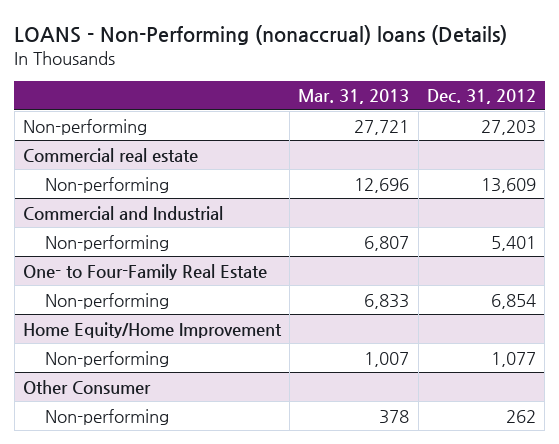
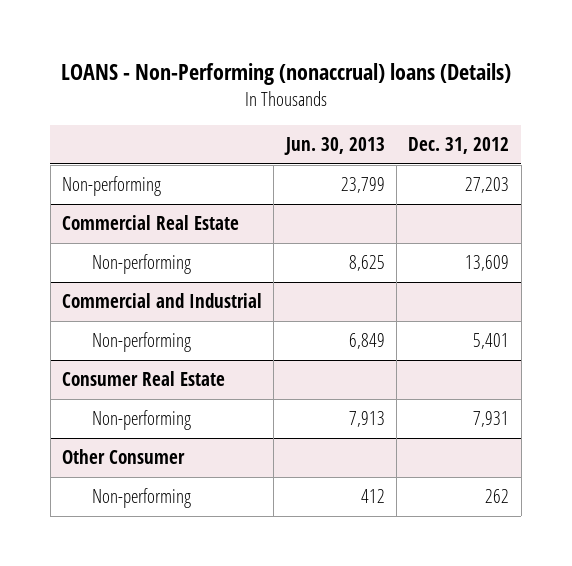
- | Mar. 31, 2013 | Dec. 31, 2012
+ | Jun. 30, 2013 | Dec. 31, 2012
- Commercial real estate
+ Commercial Real Estate
- One- to Four-Family Real Estate
- Non-performing | 6,833 | 6,854
- Home Equity/Home Improvement
- Non-performing | 1,007 | 1,077
+ Consumer Real Estate
+ Non-performing | 7,913 | 7,931

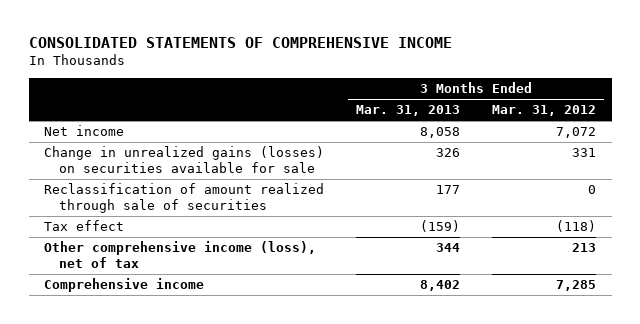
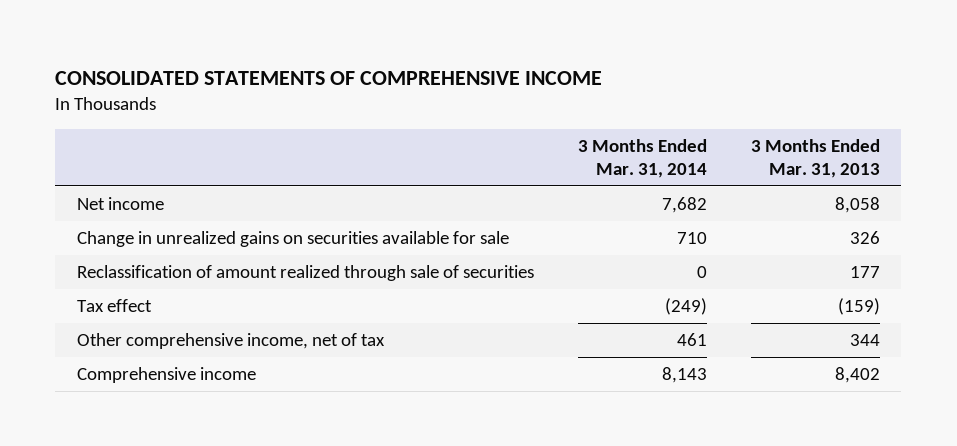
- | 3 Months Ended Mar. 31, 2013 | 3 Months Ended Mar. 31, 2012
+ | 3 Months Ended Mar. 31, 2014 | 3 Months Ended Mar. 31, 2013
- Change in unrealized gains (losses) on securities available for sale | 326 | 331
+ Change in unrealized gains on securities available for sale | 710 | 326
- Other comprehensive income (loss), net of tax | 344 | 213
+ Other comprehensive income, net of tax | 461 | 344

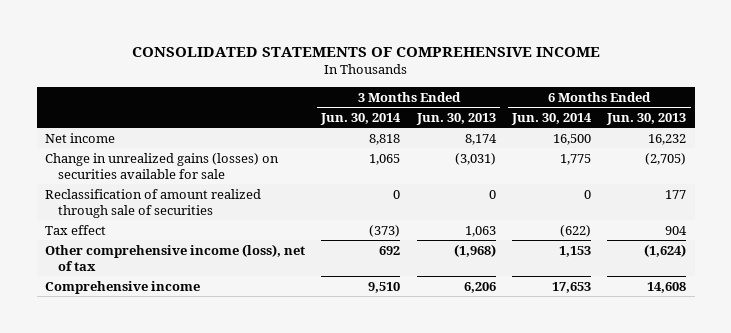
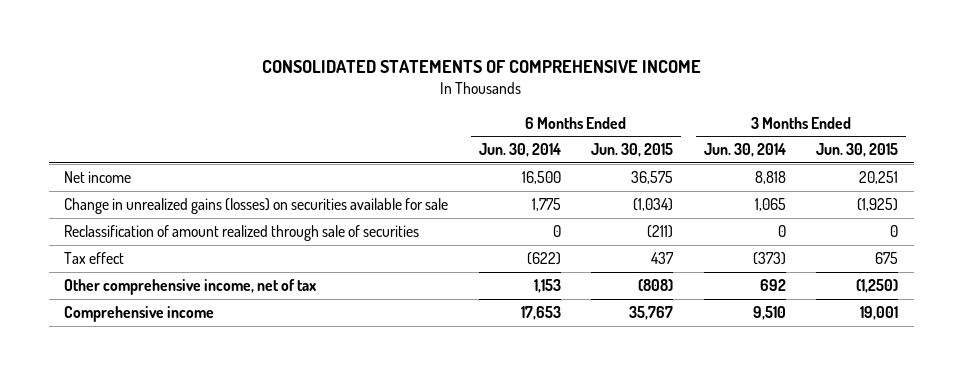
- | 3 Months Ended Jun. 30, 2014 | 3 Months Ended Jun. 30, 2013 | 6 Months Ended Jun. 30, 2014 | 6 Months Ended Jun. 30, 2013
+ | 6 Months Ended Jun. 30, 2014 | 6 Months Ended Jun. 30, 2015 | 3 Months Ended Jun. 30, 2014 | 3 Months Ended Jun. 30, 2015
- Other comprehensive income (loss), net of tax | 692 | (1,968) | 1,153 | (1,624)
+ Other comprehensive income, net of tax | 1,153 | (808) | 692 | (1,250)

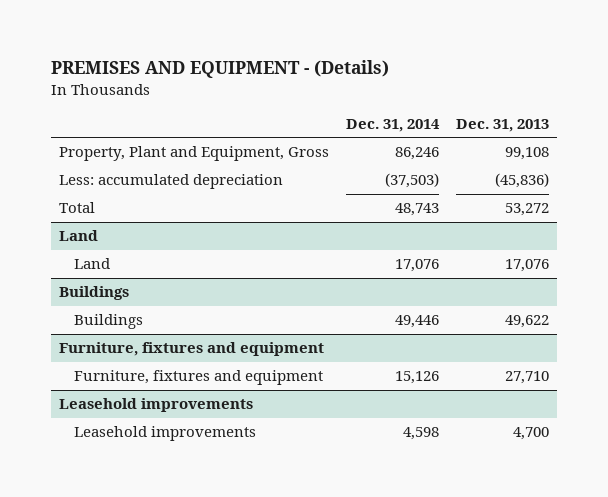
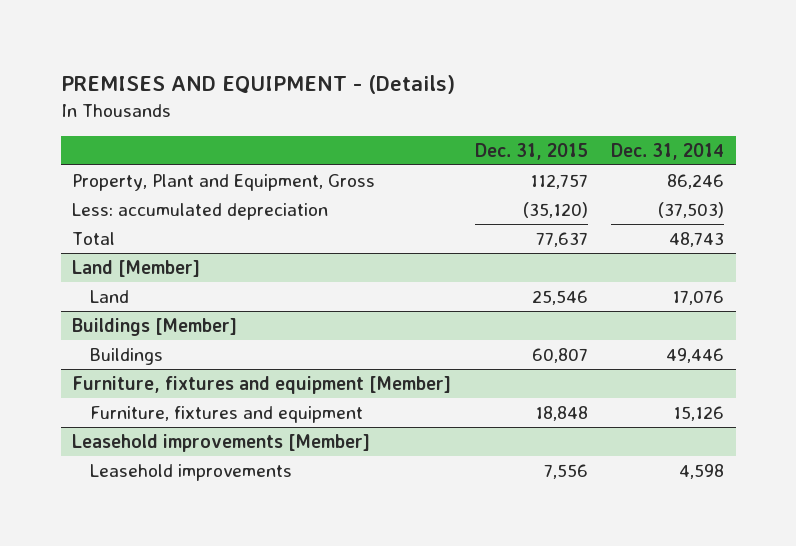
- | Dec. 31, 2014 | Dec. 31, 2013
+ | Dec. 31, 2015 | Dec. 31, 2014
- Land
+ Land [Member]
- Buildings
+ Buildings [Member]
- Furniture, fixtures and equipment
+ Furniture, fixtures and equipment [Member]
- Leasehold improvements
+ Leasehold improvements [Member]

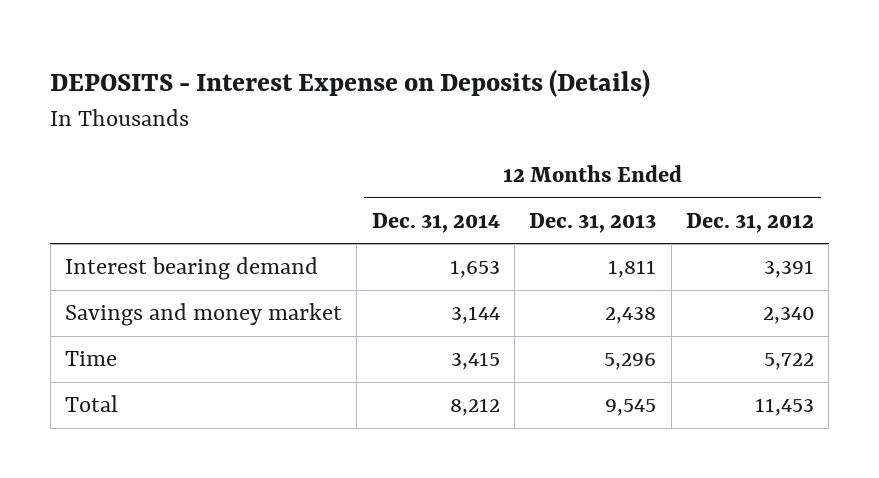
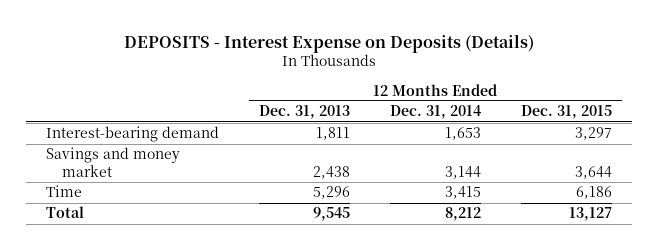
- | 12 Months Ended Dec. 31, 2014 | 12 Months Ended Dec. 31, 2013 | 12 Months Ended Dec. 31, 2012
+ | 12 Months Ended Dec. 31, 2013 | 12 Months Ended Dec. 31, 2014 | 12 Months Ended Dec. 31, 2015
- Interest bearing demand | 1,653 | 1,811 | 3,391
+ Interest-bearing demand | 1,811 | 1,653 | 3,297

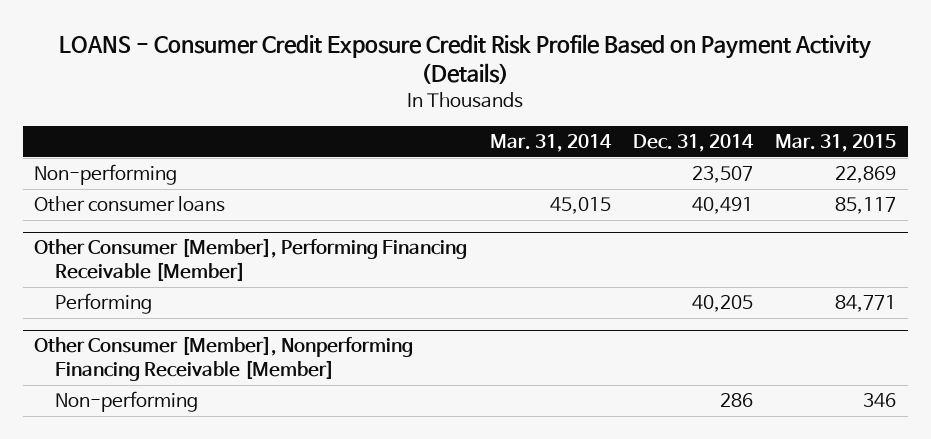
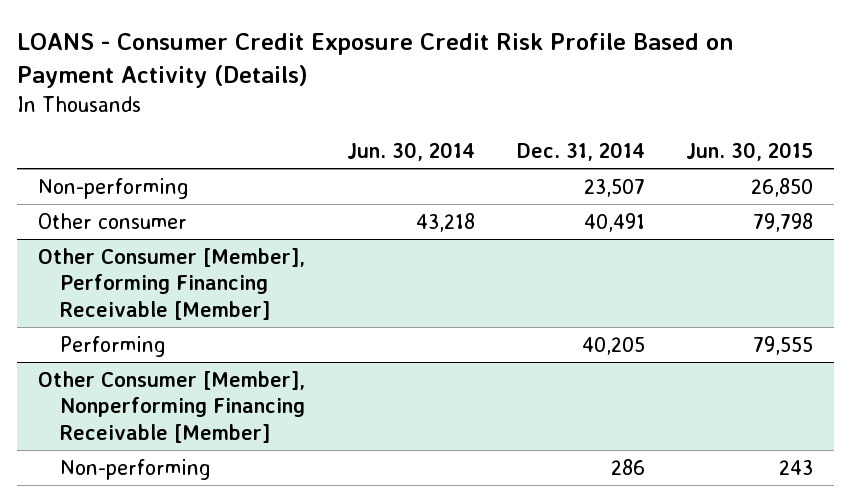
- | Mar. 31, 2014 | Dec. 31, 2014 | Mar. 31, 2015
+ | Jun. 30, 2014 | Dec. 31, 2014 | Jun. 30, 2015
- Other consumer loans | 45,015 | 40,491 | 85,117
+ Other consumer | 43,218 | 40,491 | 79,798

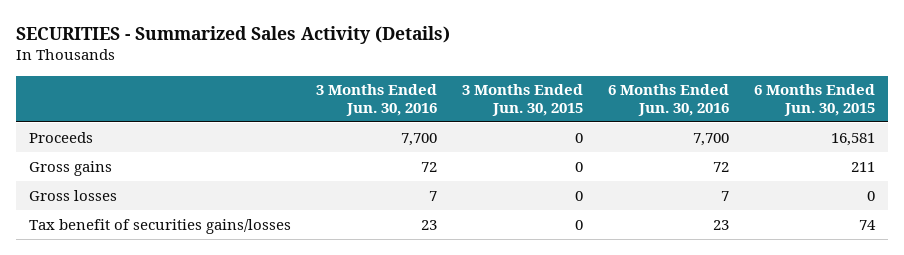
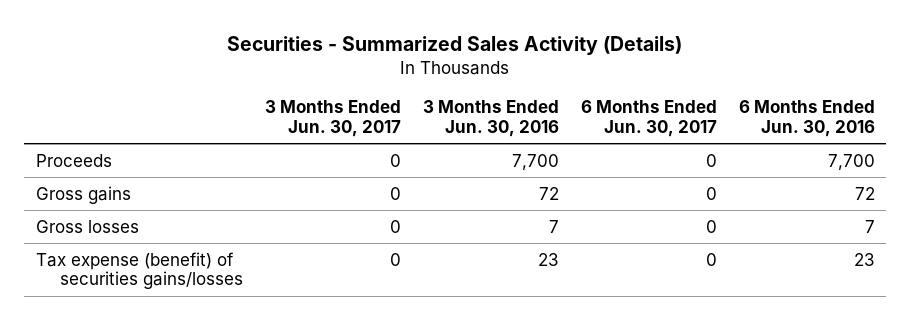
- SECURITIES - Summarized Sales Activity (Details)
+ Securities - Summarized Sales Activity (Details)
- | 3 Months Ended Jun. 30, 2016 | 3 Months Ended Jun. 30, 2015 | 6 Months Ended Jun. 30, 2016 | 6 Months Ended Jun. 30, 2015
+ | 3 Months Ended Jun. 30, 2017 | 3 Months Ended Jun. 30, 2016 | 6 Months Ended Jun. 30, 2017 | 6 Months Ended Jun. 30, 2016
- Tax benefit of securities gains/losses | 23 | 0 | 23 | 74
+ Tax expense (benefit) of securities gains/losses | 0 | 23 | 0 | 23

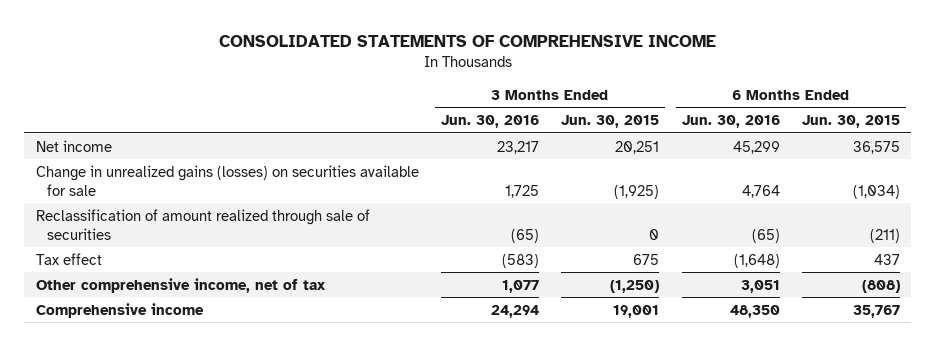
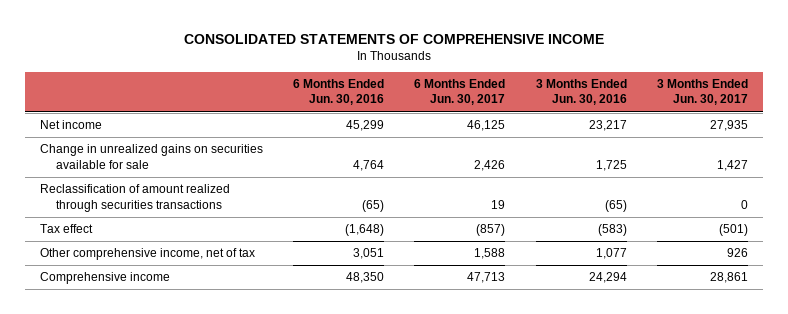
- | 3 Months Ended Jun. 30, 2016 | 3 Months Ended Jun. 30, 2015 | 6 Months Ended Jun. 30, 2016 | 6 Months Ended Jun. 30, 2015
+ | 6 Months Ended Jun. 30, 2016 | 6 Months Ended Jun. 30, 2017 | 3 Months Ended Jun. 30, 2016 | 3 Months Ended Jun. 30, 2017
- Change in unrealized gains (losses) on securities available for sale | 1,725 | (1,925) | 4,764 | (1,034)
- Reclassification of amount realized through sale of securities | (65) | 0 | (65) | (211)
+ Change in unrealized gains on securities available for sale | 4,764 | 2,426 | 1,725 | 1,427
+ Reclassification of amount realized through securities transactions | (65) | 19 | (65) | 0

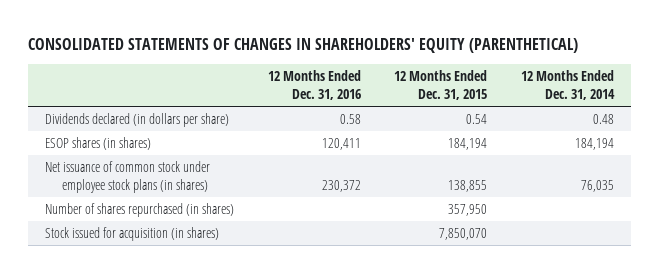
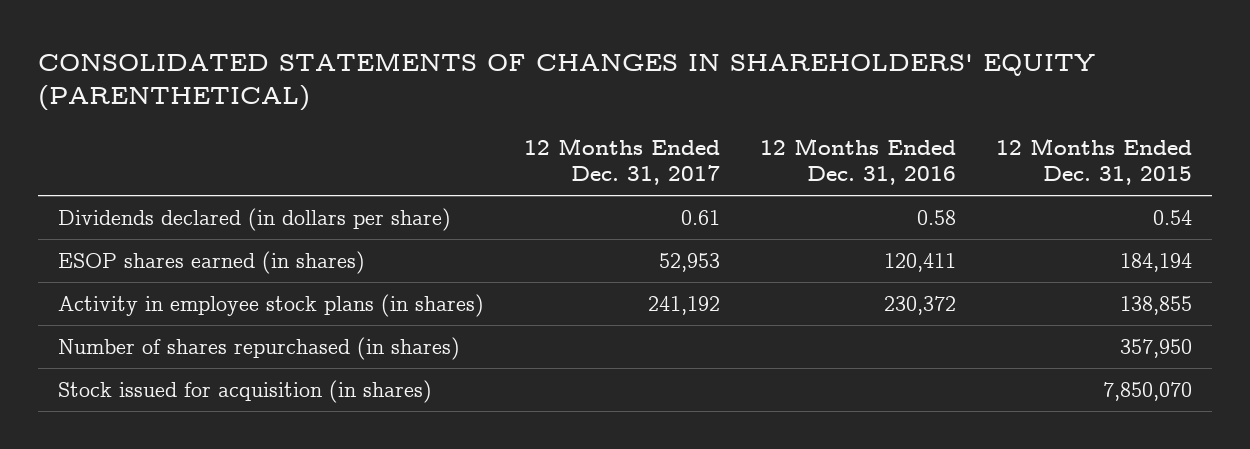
- | 12 Months Ended Dec. 31, 2016 | 12 Months Ended Dec. 31, 2015 | 12 Months Ended Dec. 31, 2014
+ | 12 Months Ended Dec. 31, 2017 | 12 Months Ended Dec. 31, 2016 | 12 Months Ended Dec. 31, 2015
- ESOP shares (in shares) | 120,411 | 184,194 | 184,194
- Net issuance of common stock under employee stock plans (in shares) | 230,372 | 138,855 | 76,035
+ ESOP shares earned (in shares) | 52,953 | 120,411 | 184,194
+ Activity in employee stock plans (in shares) | 241,192 | 230,372 | 138,855

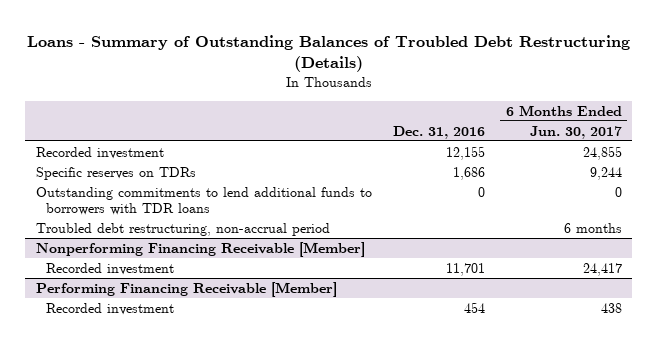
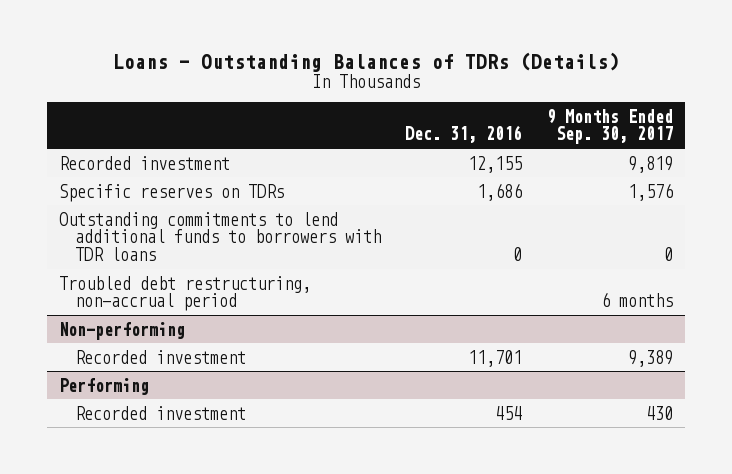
- Loans - Summary of Outstanding Balances of Troubled Debt Restructuring (Details)
+ Loans - Outstanding Balances of TDRs (Details)
- | Dec. 31, 2016 | 6 Months Ended Jun. 30, 2017
+ | Dec. 31, 2016 | 9 Months Ended Sep. 30, 2017
- Nonperforming Financing Receivable [Member]
+ Non-performing
- Performing Financing Receivable [Member]
+ Performing

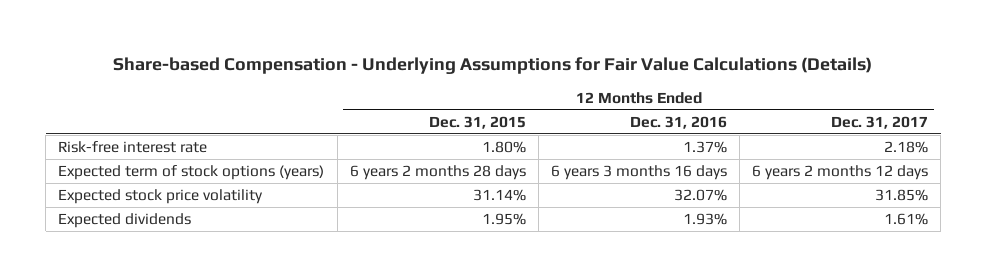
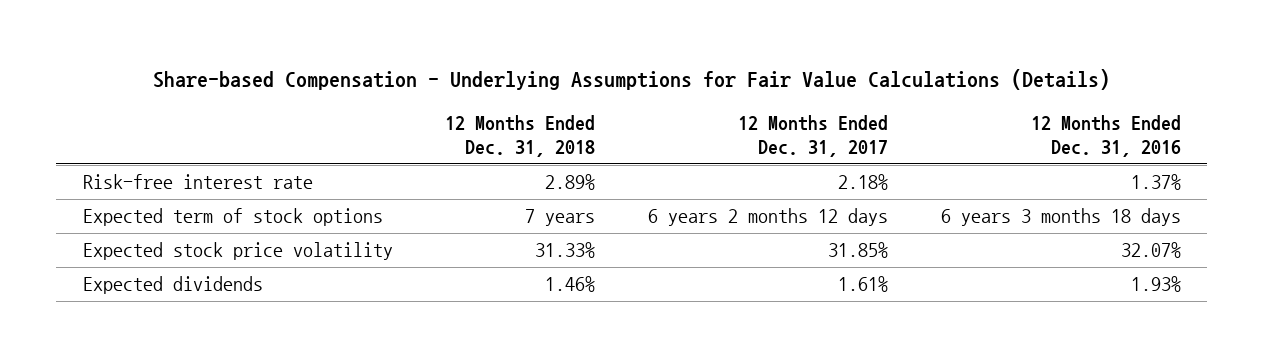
- | 12 Months Ended Dec. 31, 2015 | 12 Months Ended Dec. 31, 2016 | 12 Months Ended Dec. 31, 2017
+ | 12 Months Ended Dec. 31, 2018 | 12 Months Ended Dec. 31, 2017 | 12 Months Ended Dec. 31, 2016
- Expected term of stock options (years) | 6 years 2 months 28 days | 6 years 3 months 16 days | 6 years 2 months 12 days
+ Expected term of stock options | 7 years | 6 years 2 months 12 days | 6 years 3 months 18 days

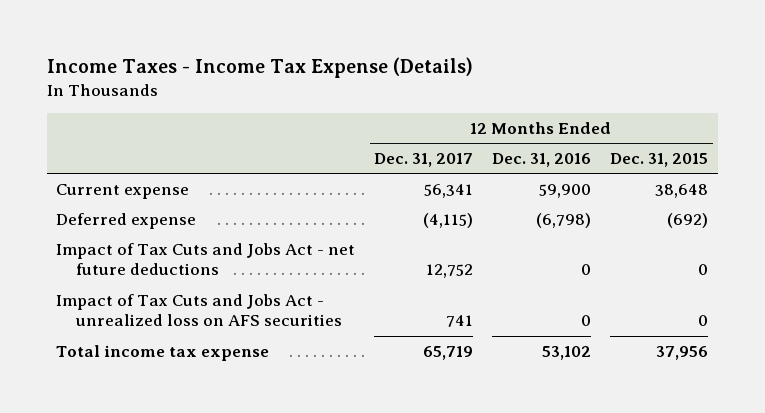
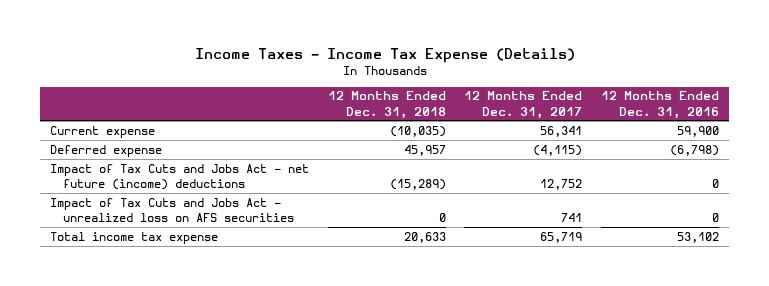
- | 12 Months Ended Dec. 31, 2017 | 12 Months Ended Dec. 31, 2016 | 12 Months Ended Dec. 31, 2015
+ | 12 Months Ended Dec. 31, 2018 | 12 Months Ended Dec. 31, 2017 | 12 Months Ended Dec. 31, 2016
- Impact of Tax Cuts and Jobs Act - net future deductions | 12,752 | 0 | 0
+ Impact of Tax Cuts and Jobs Act - net future (income) deductions | (15,289) | 12,752 | 0

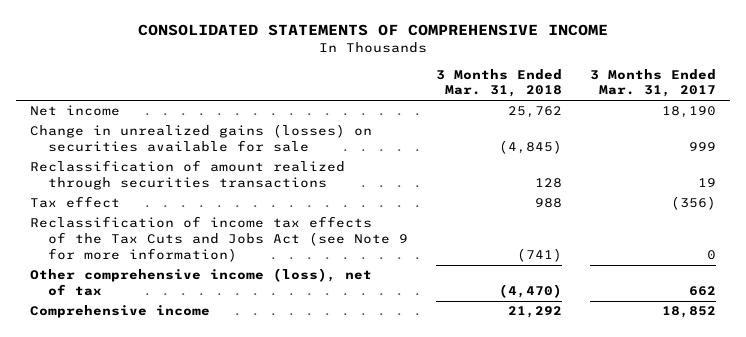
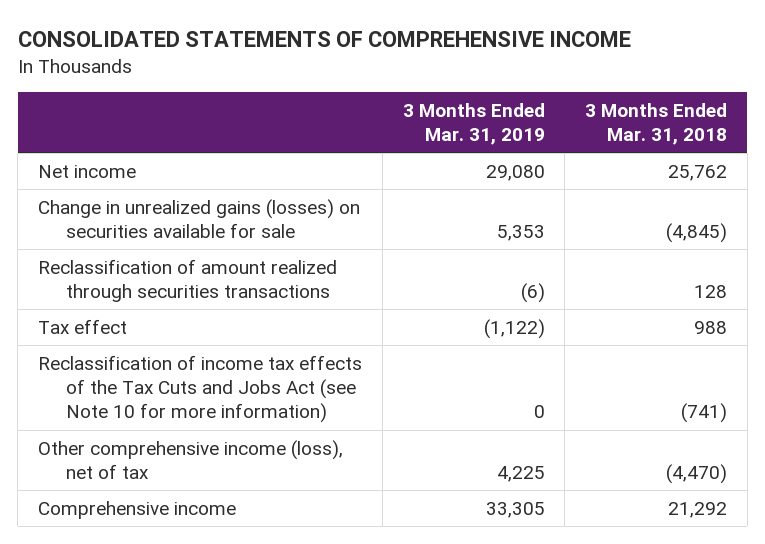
- | 3 Months Ended Mar. 31, 2018 | 3 Months Ended Mar. 31, 2017
+ | 3 Months Ended Mar. 31, 2019 | 3 Months Ended Mar. 31, 2018
- Reclassification of income tax effects of the Tax Cuts and Jobs Act (see Note 9 for more information) | (741) | 0
+ Reclassification of income tax effects of the Tax Cuts and Jobs Act (see Note 10 for more information) | 0 | (741)

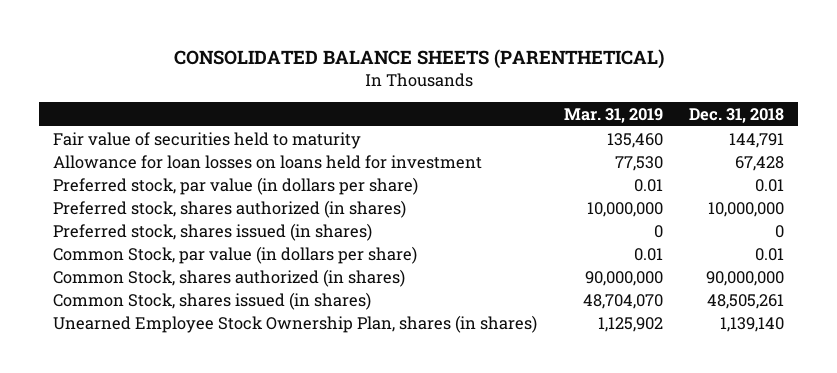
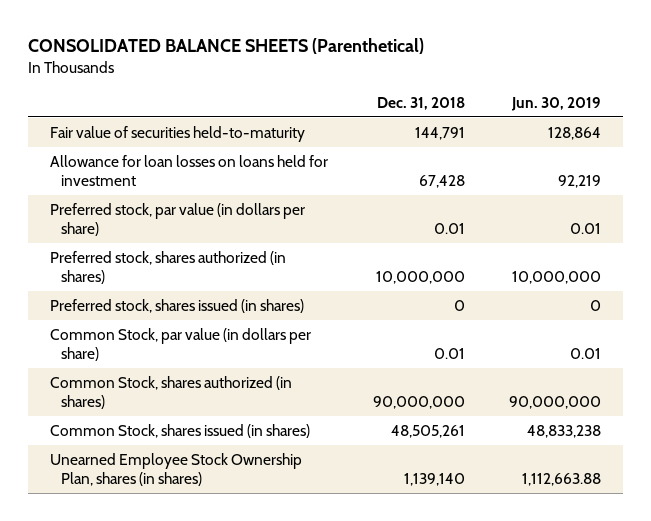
- CONSOLIDATED BALANCE SHEETS (PARENTHETICAL)
+ CONSOLIDATED BALANCE SHEETS (Parenthetical)
- | Mar. 31, 2019 | Dec. 31, 2018
+ | Dec. 31, 2018 | Jun. 30, 2019
- Fair value of securities held to maturity | 135,460 | 144,791
+ Fair value of securities held-to-maturity | 144,791 | 128,864

